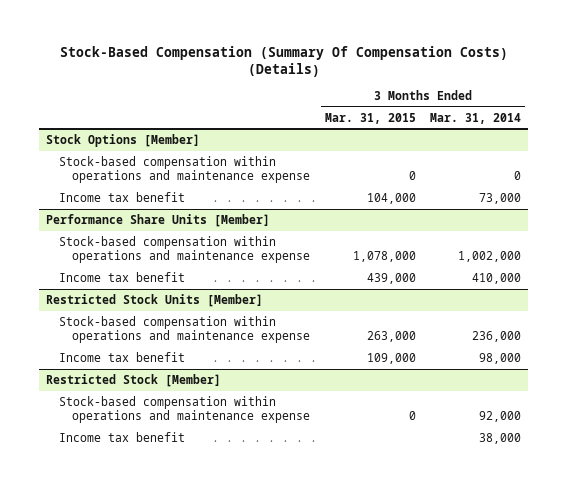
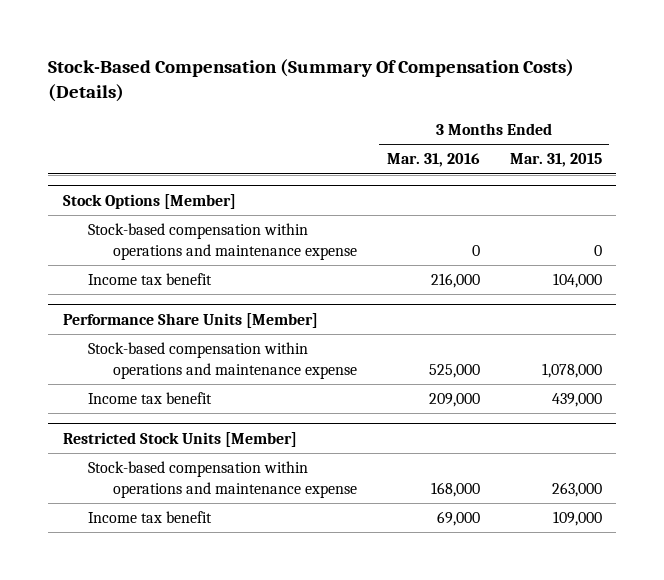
- | 3 Months Ended Mar. 31, 2015 | 3 Months Ended Mar. 31, 2014
+ | 3 Months Ended Mar. 31, 2016 | 3 Months Ended Mar. 31, 2015
- Restricted Stock [Member]
- Stock-based compensation within operations and maintenance expense | 0 | 92,000
- Income tax benefit | | 38,000

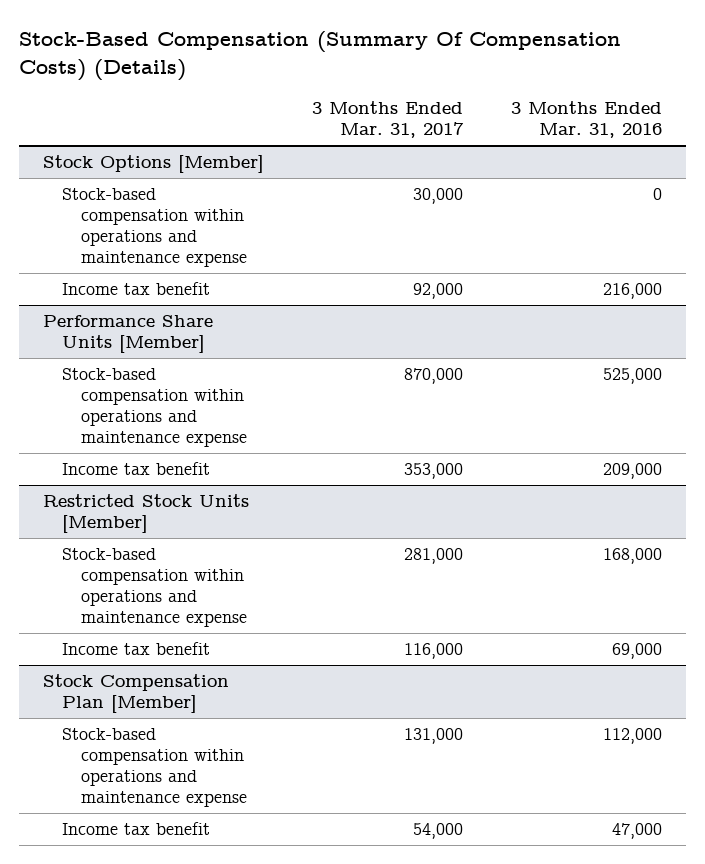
- | 3 Months Ended Mar. 31, 2016 | 3 Months Ended Mar. 31, 2015
+ | 3 Months Ended Mar. 31, 2017 | 3 Months Ended Mar. 31, 2016
+ Stock Compensation Plan [Member]
+ Stock-based compensation within operations and maintenance expense | 131,000 | 112,000
+ Income tax benefit | 54,000 | 47,000

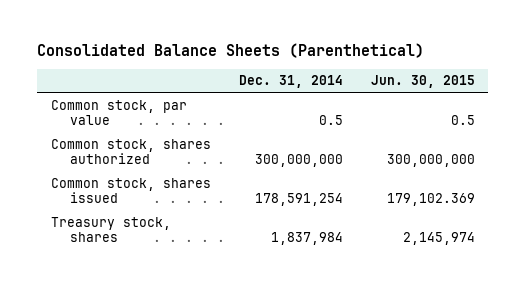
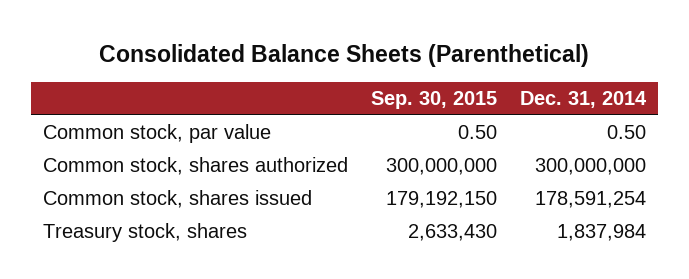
- | Dec. 31, 2014 | Jun. 30, 2015
+ | Sep. 30, 2015 | Dec. 31, 2014
- Common stock, par value | 0.5 | 0.5
+ Common stock, par value | 0.50 | 0.50

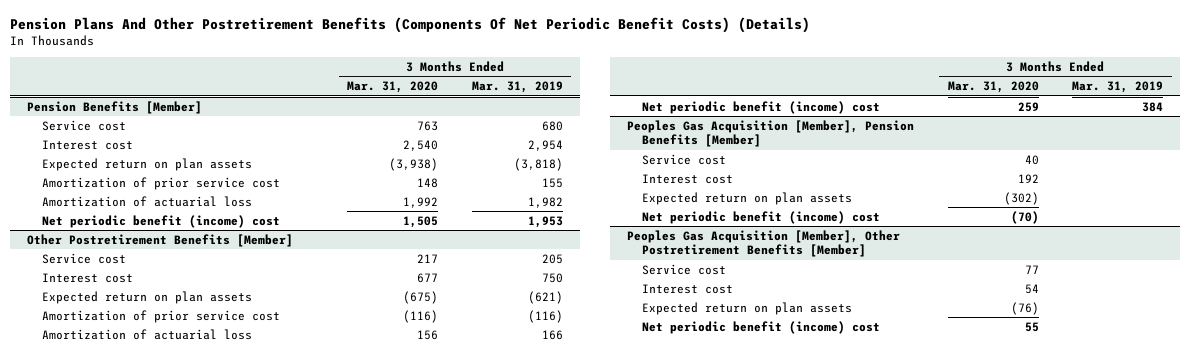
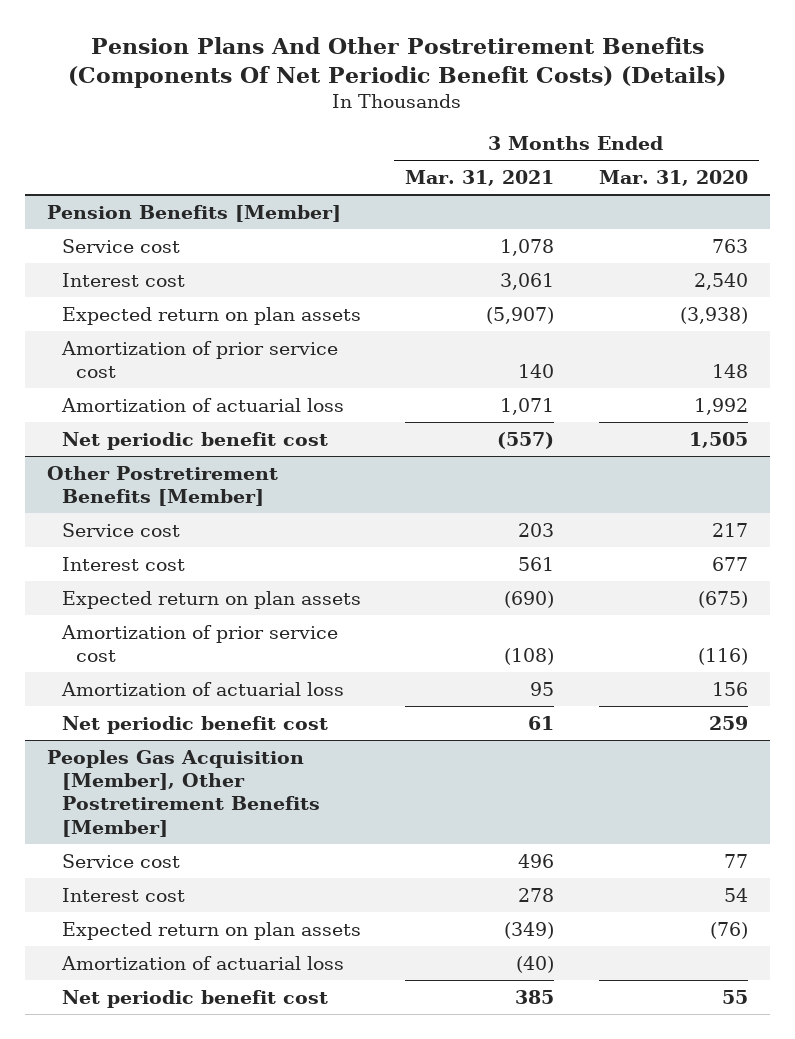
- | 3 Months Ended Mar. 31, 2020 | 3 Months Ended Mar. 31, 2019
+ | 3 Months Ended Mar. 31, 2021 | 3 Months Ended Mar. 31, 2020
@ Pension Benefits [Member]
- Net periodic benefit (income) cost | 1,505 | 1,953
+ Net periodic benefit cost | (557) | 1,505
@ Other Postretirement Benefits [Member]
- Net periodic benefit (income) cost | 259 | 384
- Peoples Gas Acquisition [Member], Pension Benefits [Member]
- Service cost | 40 |
- Interest cost | 192 |
- Expected return on plan assets | (302) |
- Net periodic benefit (income) cost | (70) |
@ Other Postretirement Benefits [Member]
+ Net periodic benefit cost | 61 | 259
@ Peoples Gas Acquisition [Member], Other Postretirement Benefits [Member]
- Net periodic benefit (income) cost | 55 |
+ Amortization of actuarial loss | (40) |
+ Net periodic benefit cost | 385 | 55

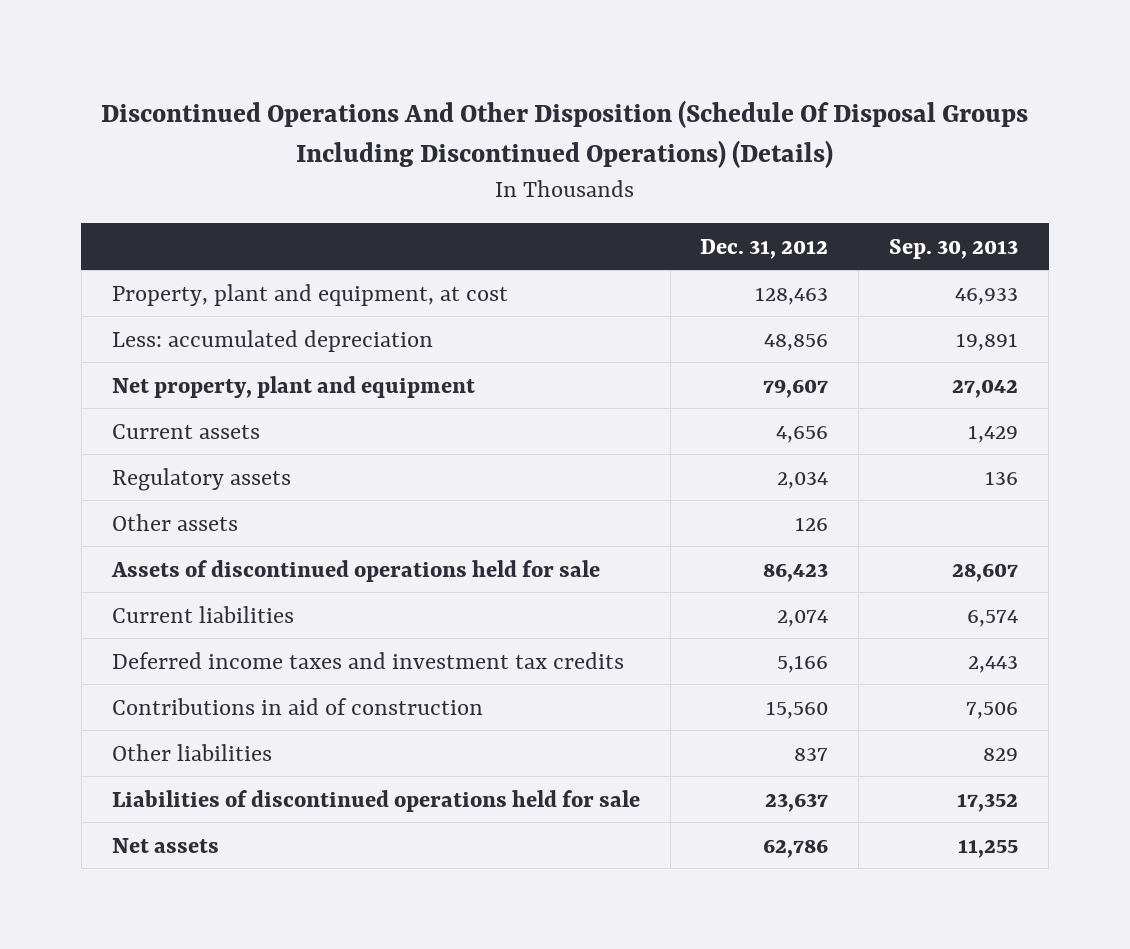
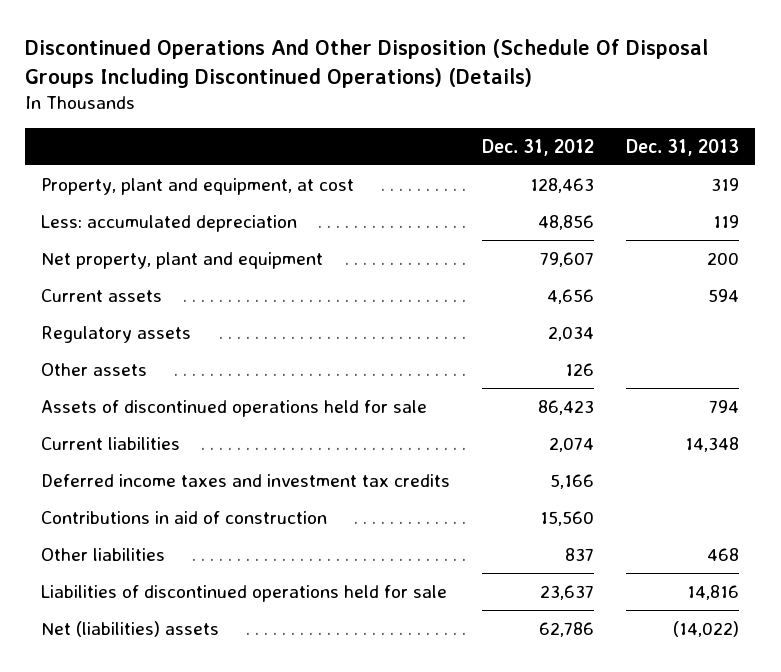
- | Dec. 31, 2012 | Sep. 30, 2013
+ | Dec. 31, 2012 | Dec. 31, 2013
- Net assets | 62,786 | 11,255
+ Net (liabilities) assets | 62,786 | (14,022)

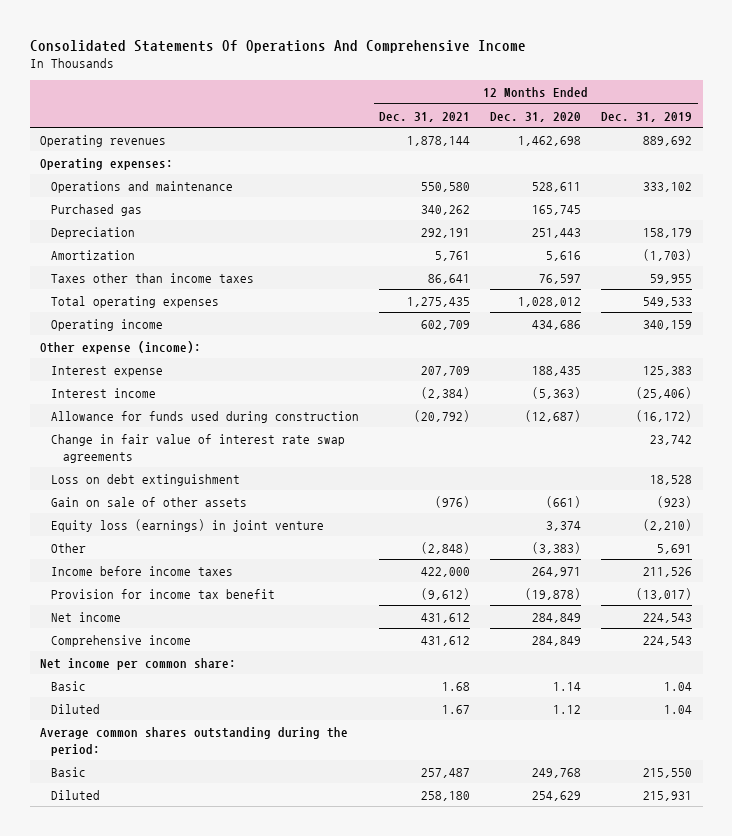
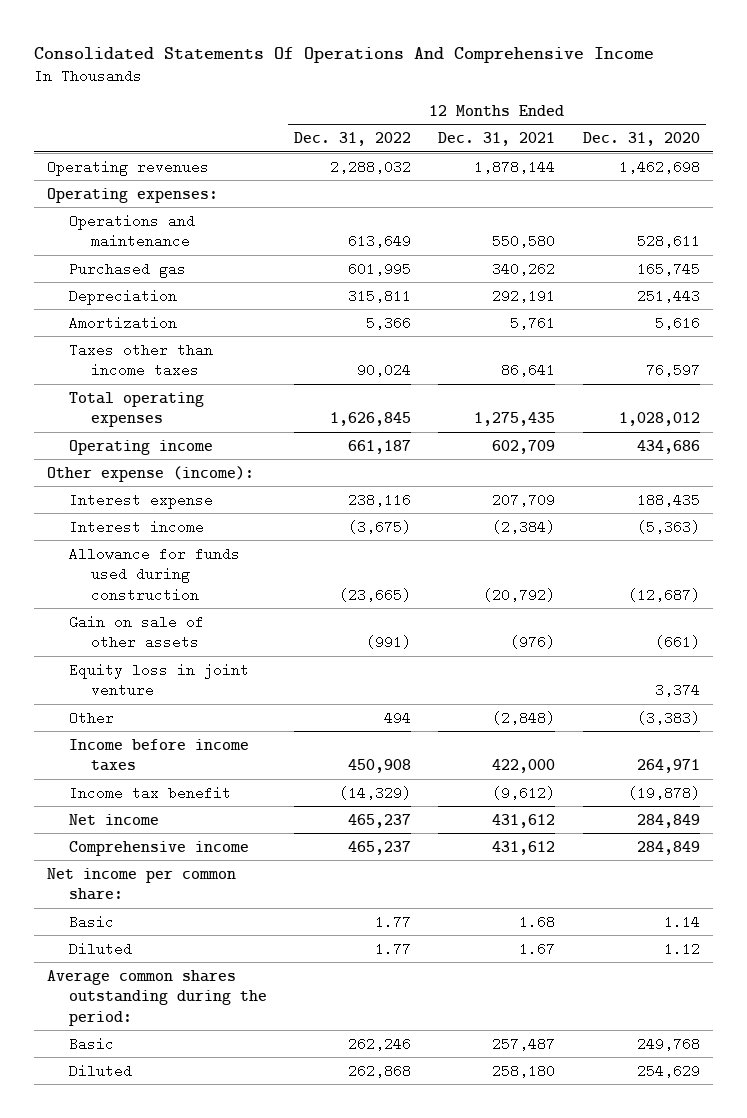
- | 12 Months Ended Dec. 31, 2021 | 12 Months Ended Dec. 31, 2020 | 12 Months Ended Dec. 31, 2019
+ | 12 Months Ended Dec. 31, 2022 | 12 Months Ended Dec. 31, 2021 | 12 Months Ended Dec. 31, 2020
- Change in fair value of interest rate swap agreements | | | 23,742
- Loss on debt extinguishment | | | 18,528
- Equity loss (earnings) in joint venture | | 3,374 | (2,210)
+ Equity loss in joint venture | | | 3,374
- Provision for income tax benefit | (9,612) | (19,878) | (13,017)
+ Income tax benefit | (14,329) | (9,612) | (19,878)

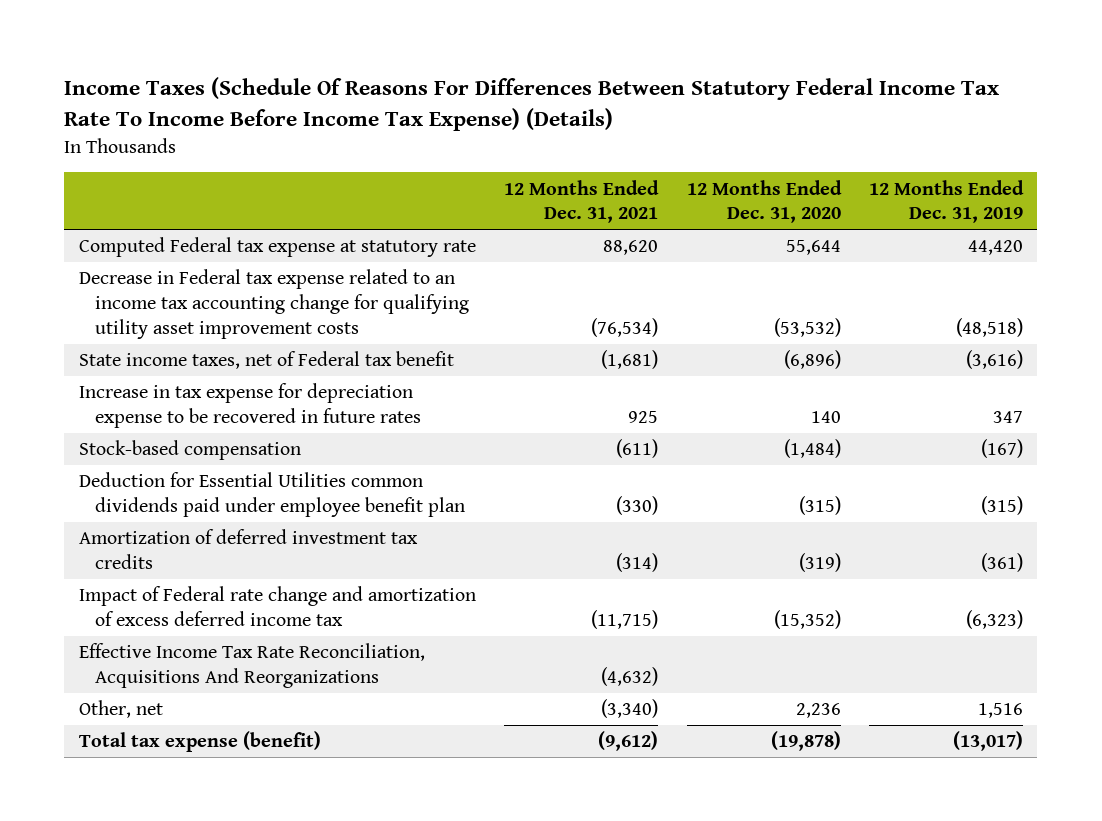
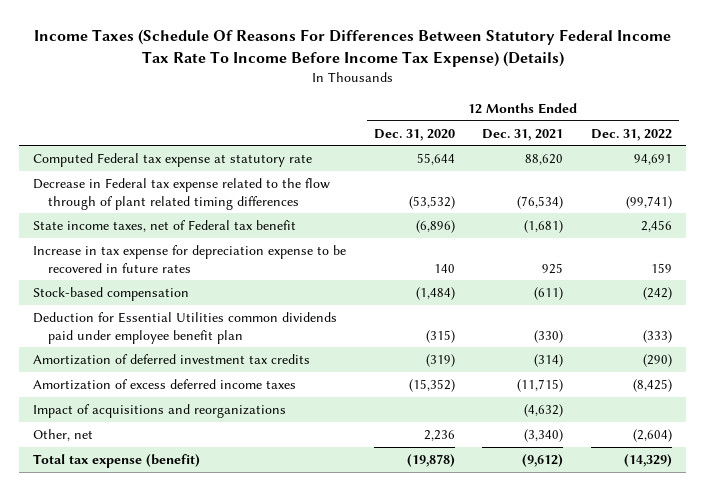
- | 12 Months Ended Dec. 31, 2021 | 12 Months Ended Dec. 31, 2020 | 12 Months Ended Dec. 31, 2019
+ | 12 Months Ended Dec. 31, 2020 | 12 Months Ended Dec. 31, 2021 | 12 Months Ended Dec. 31, 2022
- Decrease in Federal tax expense related to an income tax accounting change for qualifying utility asset improvement costs | (76,534) | (53,532) | (48,518)
+ Decrease in Federal tax expense related to the flow through of plant related timing differences | (53,532) | (76,534) | (99,741)
- Impact of Federal rate change and amortization of excess deferred income tax | (11,715) | (15,352) | (6,323)
- Effective Income Tax Rate Reconciliation, Acquisitions And Reorganizations | (4,632) | |
+ Amortization of excess deferred income taxes | (15,352) | (11,715) | (8,425)
+ Impact of acquisitions and reorganizations | | (4,632) |

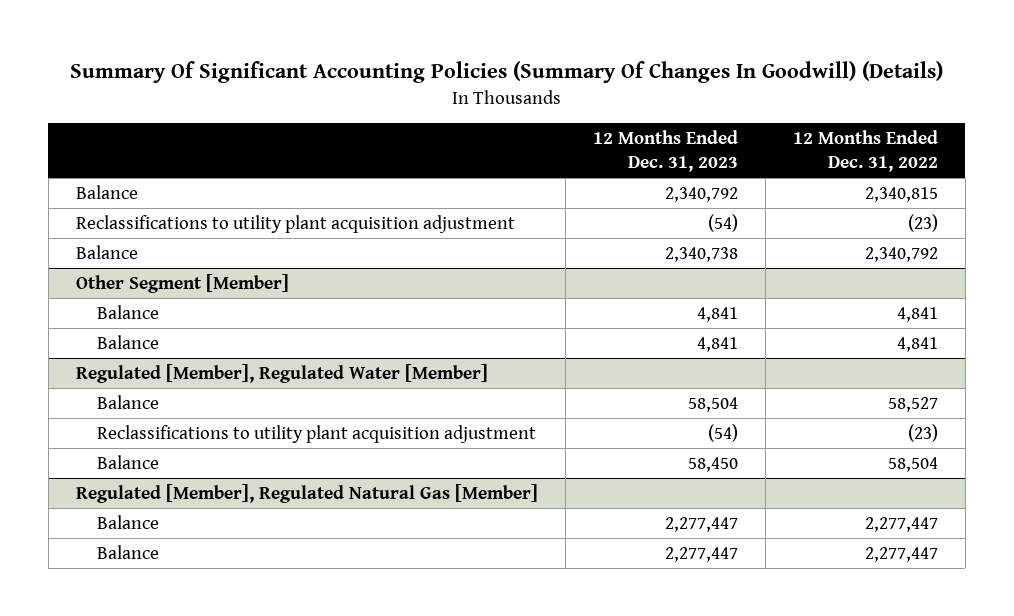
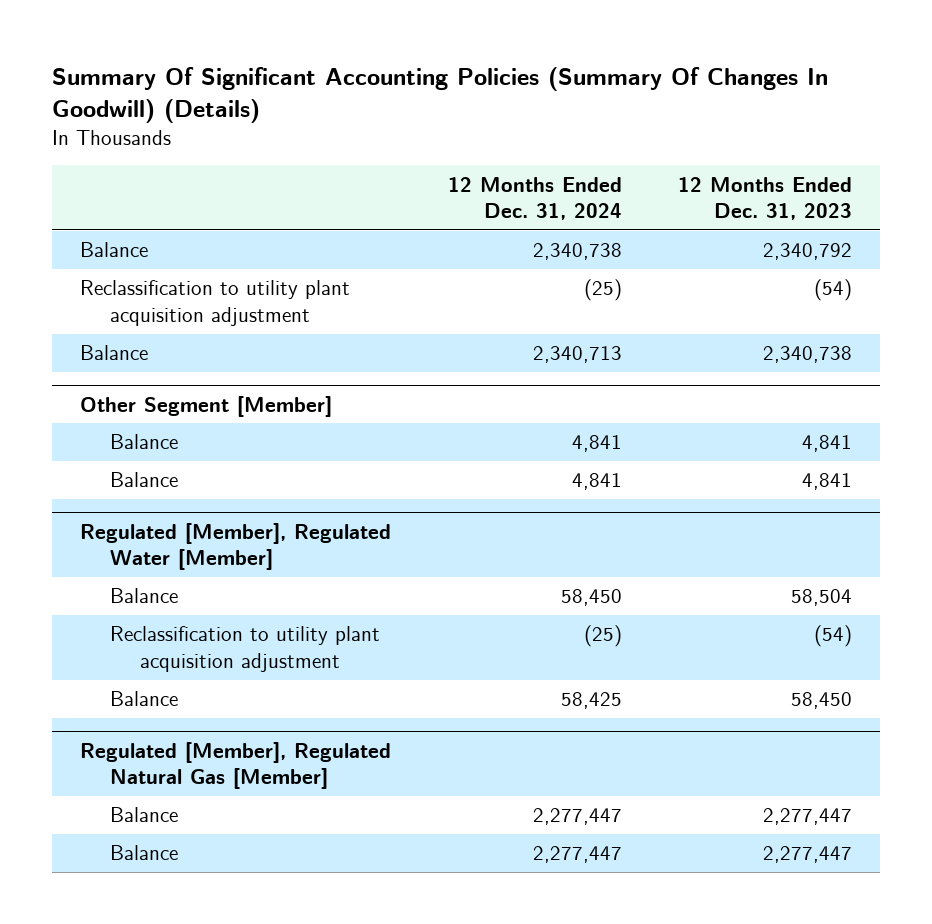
- | 12 Months Ended Dec. 31, 2023 | 12 Months Ended Dec. 31, 2022
+ | 12 Months Ended Dec. 31, 2024 | 12 Months Ended Dec. 31, 2023
- Reclassifications to utility plant acquisition adjustment | (54) | (23)
+ Reclassification to utility plant acquisition adjustment | (25) | (54)
@ Regulated [Member], Regulated Water [Member]
- Reclassifications to utility plant acquisition adjustment | (54) | (23)
+ Reclassification to utility plant acquisition adjustment | (25) | (54)

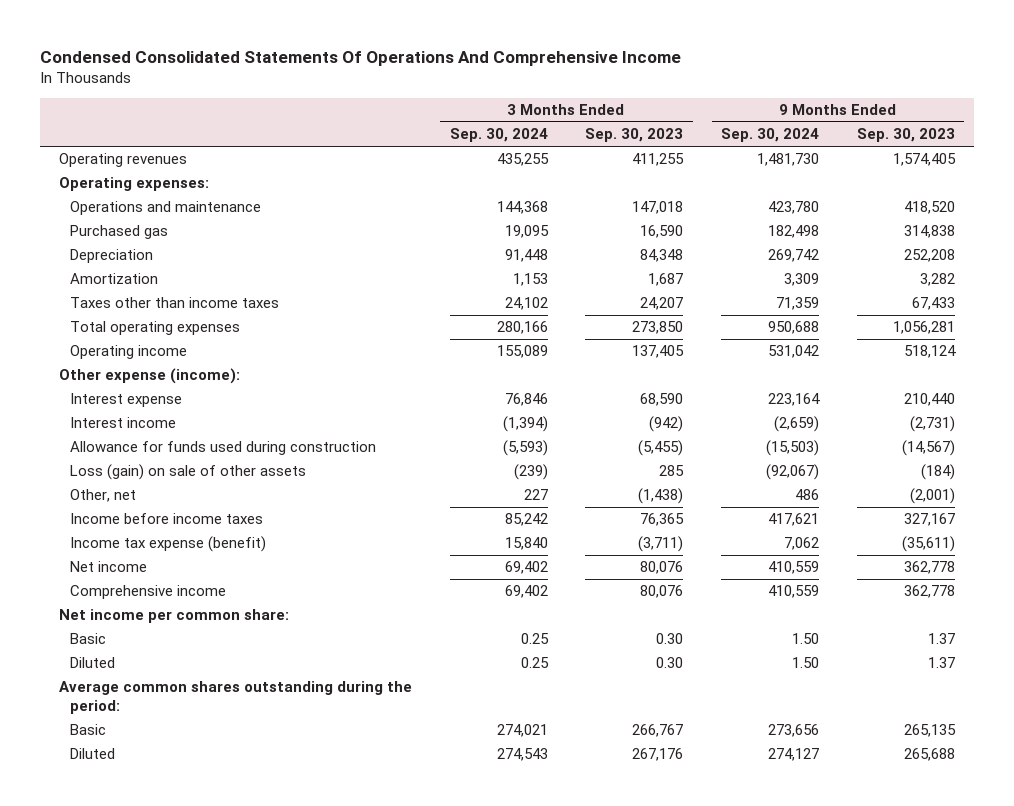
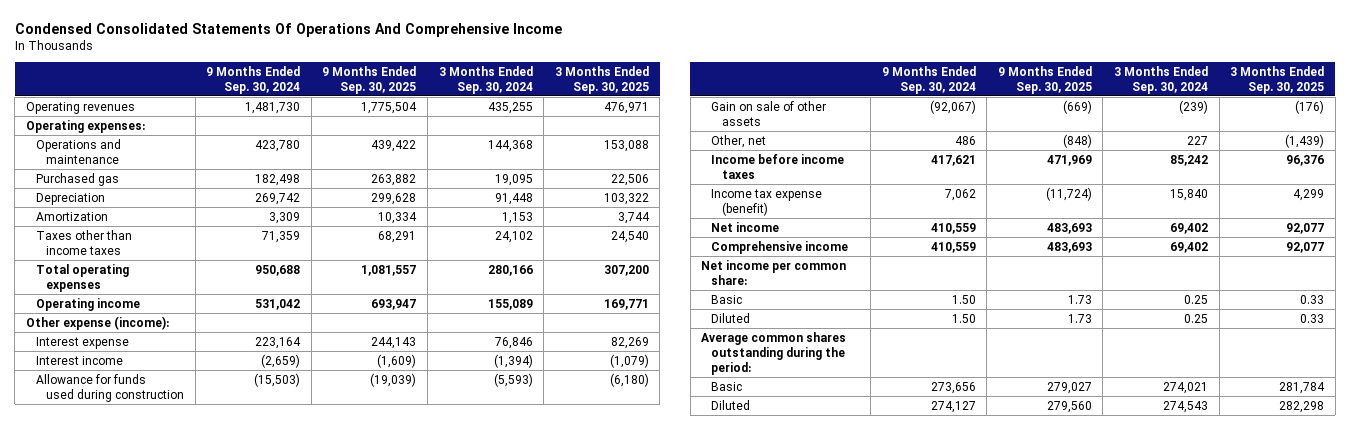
- | 3 Months Ended Sep. 30, 2024 | 3 Months Ended Sep. 30, 2023 | 9 Months Ended Sep. 30, 2024 | 9 Months Ended Sep. 30, 2023
+ | 9 Months Ended Sep. 30, 2024 | 9 Months Ended Sep. 30, 2025 | 3 Months Ended Sep. 30, 2024 | 3 Months Ended Sep. 30, 2025
- Loss (gain) on sale of other assets | (239) | 285 | (92,067) | (184)
+ Gain on sale of other assets | (92,067) | (669) | (239) | (176)

